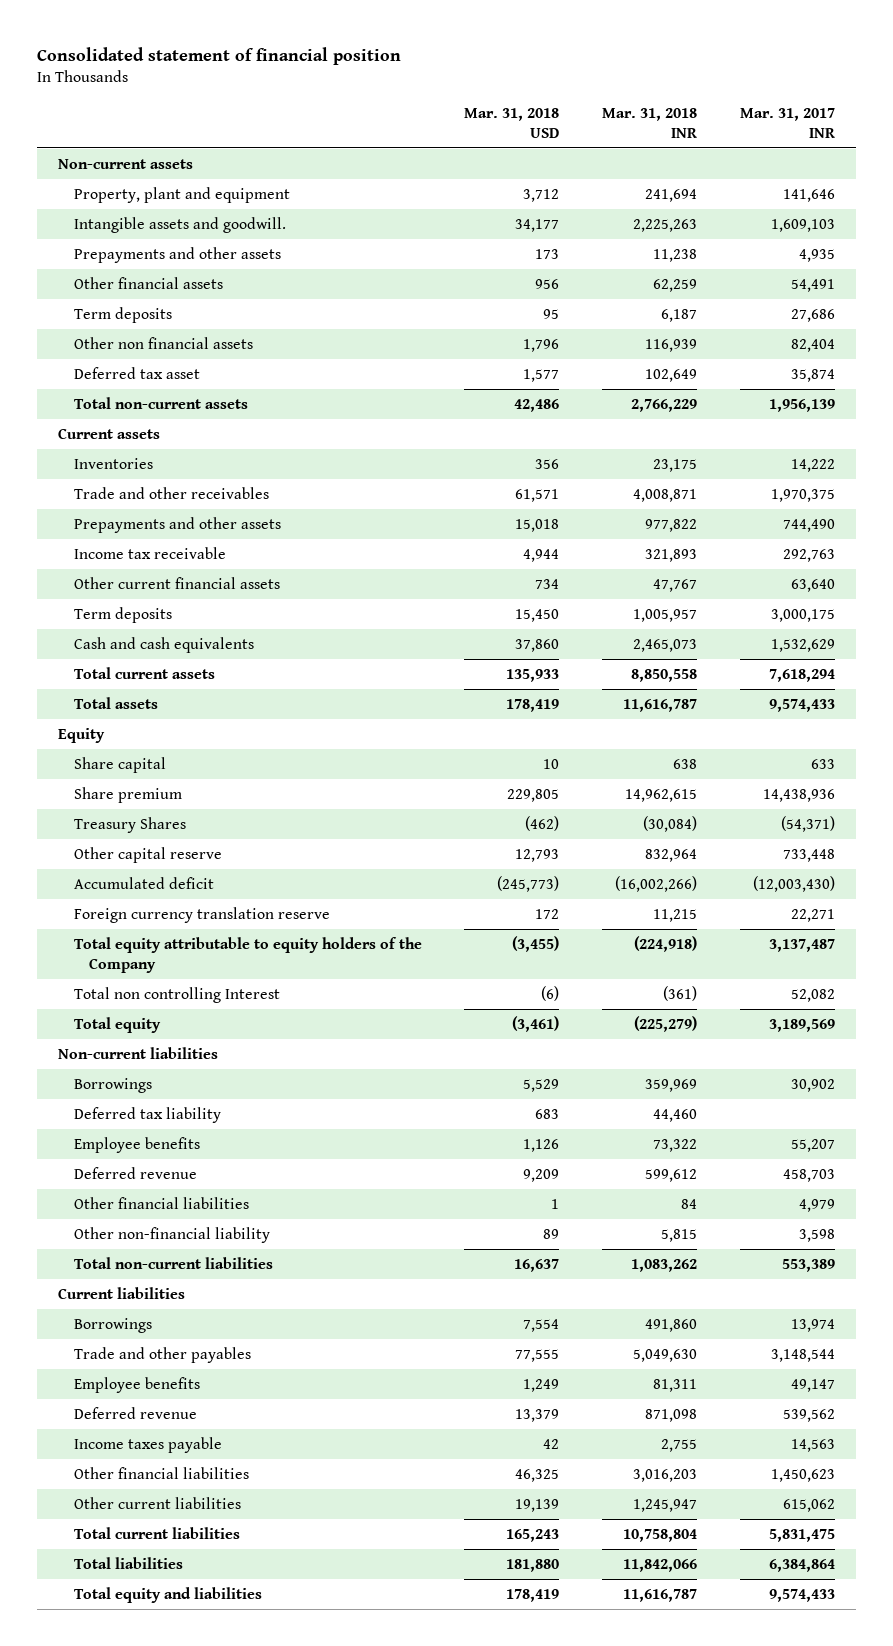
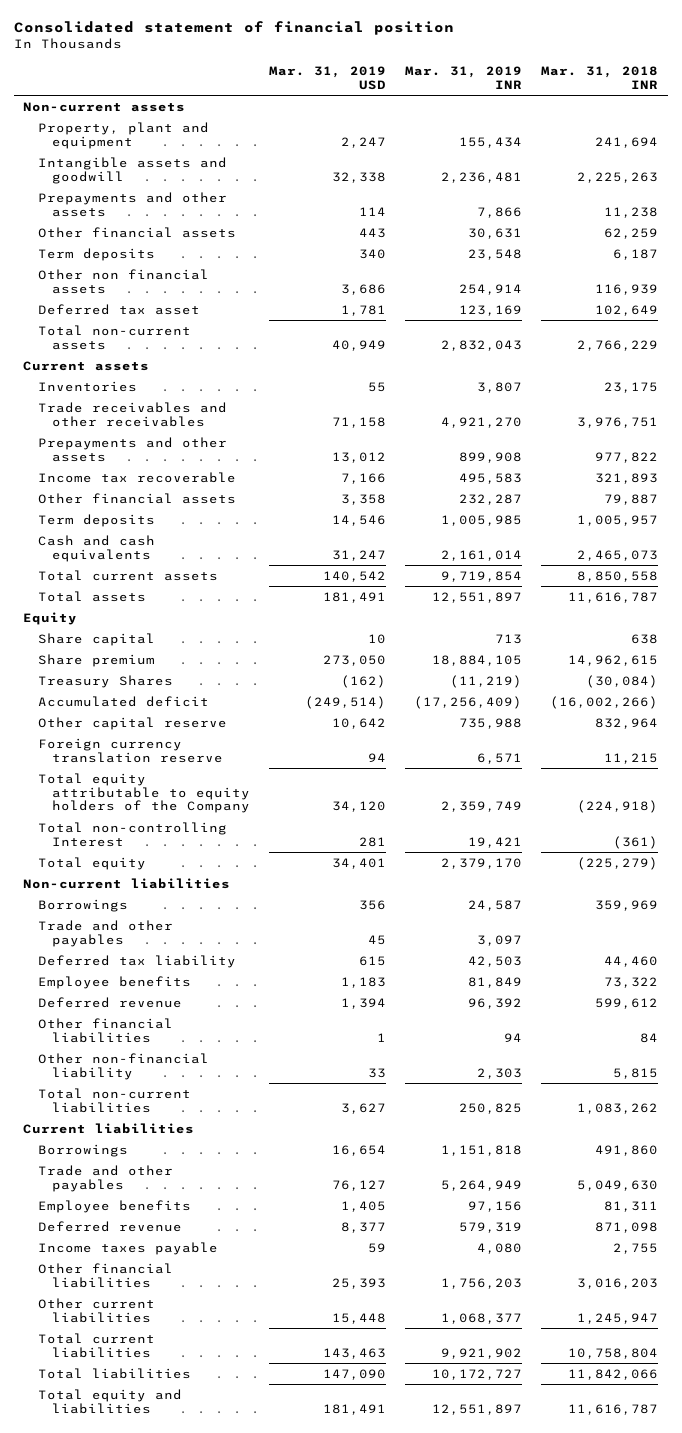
- | Mar. 31, 2018 USD | Mar. 31, 2018 INR | Mar. 31, 2017 INR
+ | Mar. 31, 2019 USD | Mar. 31, 2019 INR | Mar. 31, 2018 INR
- Intangible assets and goodwill. | 34,177 | 2,225,263 | 1,609,103
+ Intangible assets and goodwill | 32,338 | 2,236,481 | 2,225,263
- Trade and other receivables | 61,571 | 4,008,871 | 1,970,375
+ Trade receivables and other receivables | 71,158 | 4,921,270 | 3,976,751
- Income tax receivable | 4,944 | 321,893 | 292,763
- Other current financial assets | 734 | 47,767 | 63,640
+ Income tax recoverable | 7,166 | 495,583 | 321,893
+ Other financial assets | 3,358 | 232,287 | 79,887
moved down: Other capital reserve | 10,642 | 735,988 | 832,964
- Total non controlling Interest | (6) | (361) | 52,082
+ Total non-controlling Interest | 281 | 19,421 | (361)
+ Trade and other payables | 45 | 3,097 |

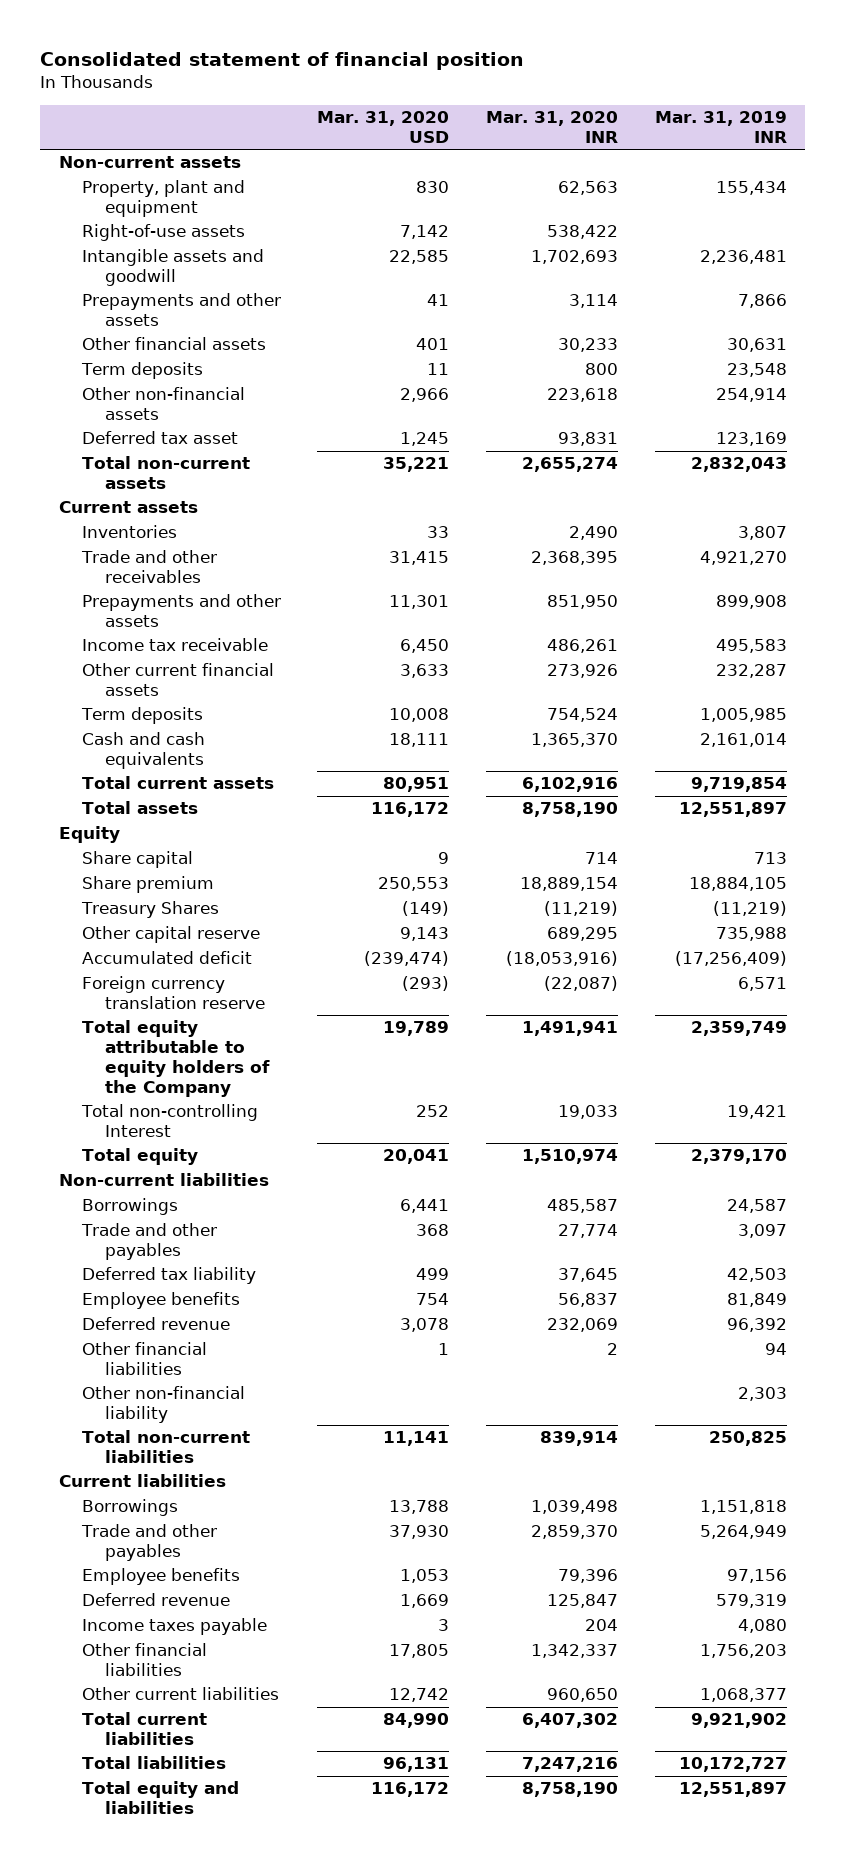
- | Mar. 31, 2019 USD | Mar. 31, 2019 INR | Mar. 31, 2018 INR
+ | Mar. 31, 2020 USD | Mar. 31, 2020 INR | Mar. 31, 2019 INR
+ Right-of-use assets | 7,142 | 538,422 |
- Other non financial assets | 3,686 | 254,914 | 116,939
+ Other non-financial assets | 2,966 | 223,618 | 254,914
- Trade receivables and other receivables | 71,158 | 4,921,270 | 3,976,751
+ Trade and other receivables | 31,415 | 2,368,395 | 4,921,270
- Income tax recoverable | 7,166 | 495,583 | 321,893
- Other financial assets | 3,358 | 232,287 | 79,887
+ Income tax receivable | 6,450 | 486,261 | 495,583
+ Other current financial assets | 3,633 | 273,926 | 232,287
moved down: Accumulated deficit | (239,474) | (18,053,916) | (17,256,409)

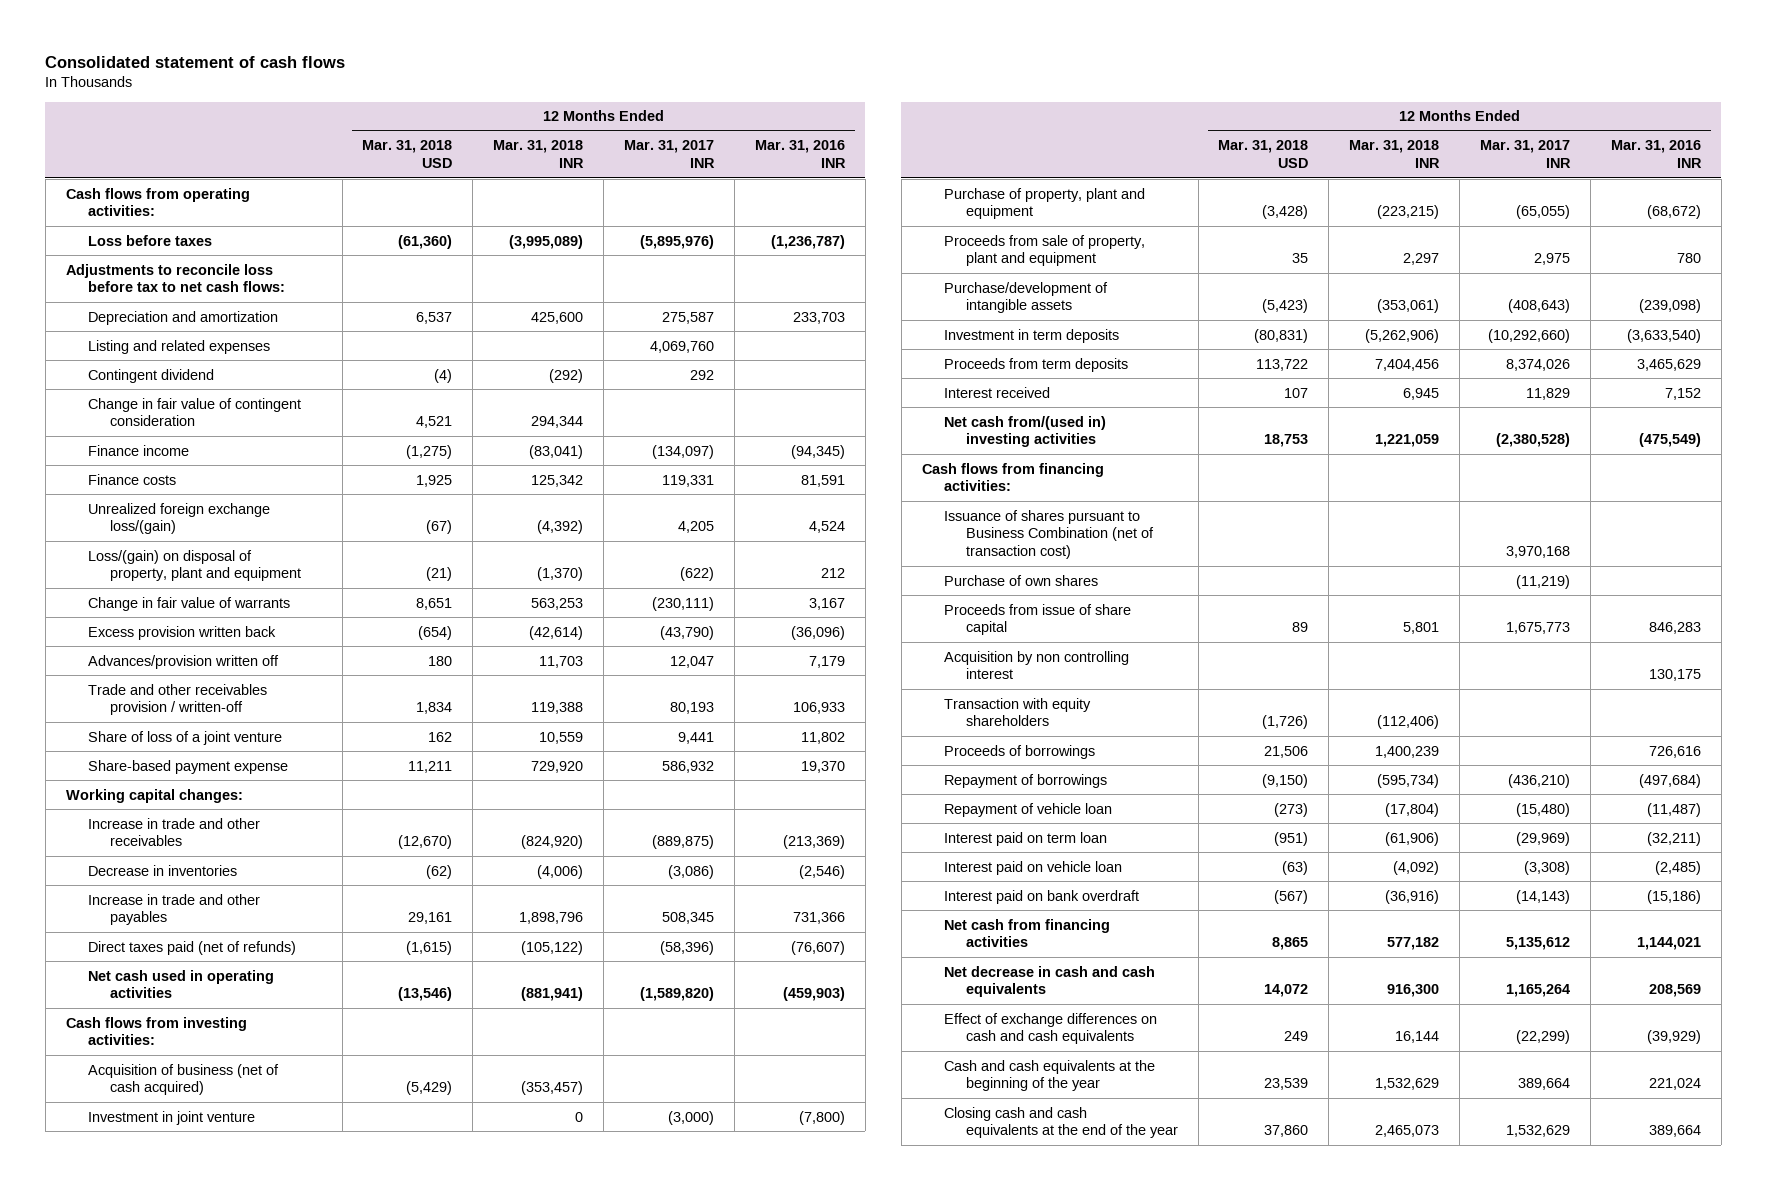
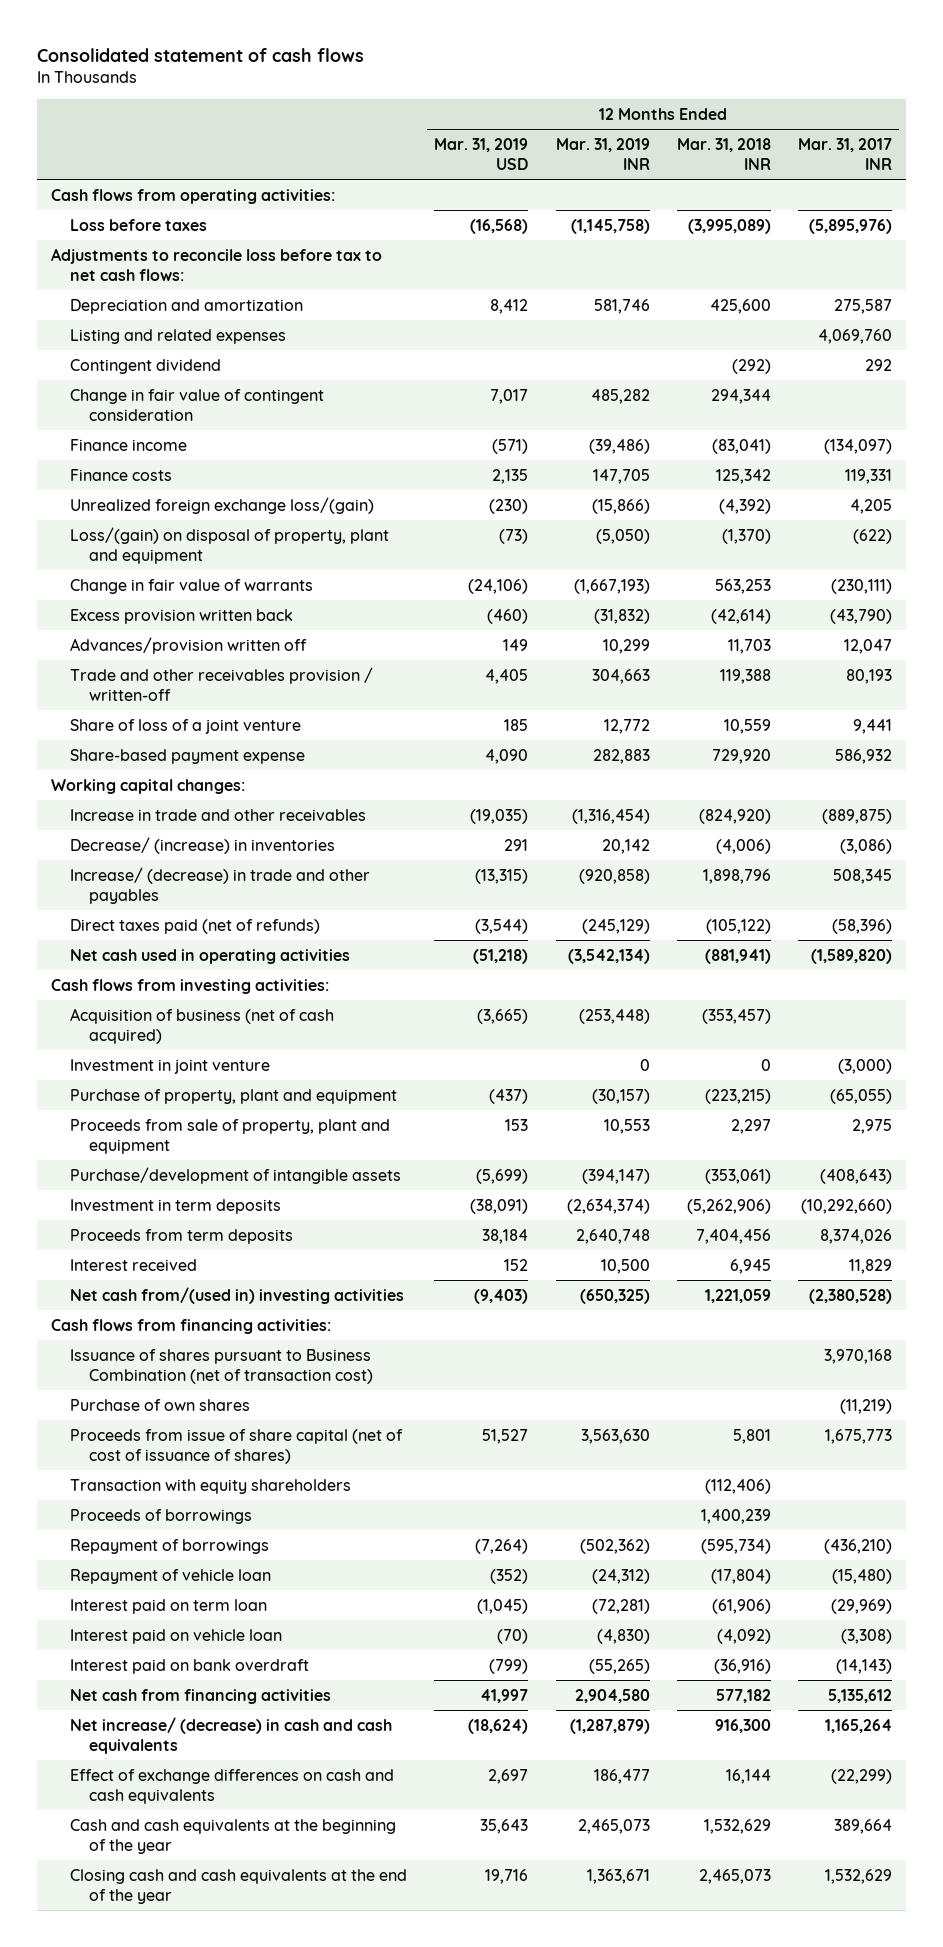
- | 12 Months Ended Mar. 31, 2018 USD | 12 Months Ended Mar. 31, 2018 INR | 12 Months Ended Mar. 31, 2017 INR | 12 Months Ended Mar. 31, 2016 INR
+ | 12 Months Ended Mar. 31, 2019 USD | 12 Months Ended Mar. 31, 2019 INR | 12 Months Ended Mar. 31, 2018 INR | 12 Months Ended Mar. 31, 2017 INR
- Decrease in inventories | (62) | (4,006) | (3,086) | (2,546)
- Increase in trade and other payables | 29,161 | 1,898,796 | 508,345 | 731,366
+ Decrease/ (increase) in inventories | 291 | 20,142 | (4,006) | (3,086)
+ Increase/ (decrease) in trade and other payables | (13,315) | (920,858) | 1,898,796 | 508,345
- Proceeds from issue of share capital | 89 | 5,801 | 1,675,773 | 846,283
- Acquisition by non controlling interest | | | | 130,175
+ Proceeds from issue of share capital (net of cost of issuance of shares) | 51,527 | 3,563,630 | 5,801 | 1,675,773
- Net decrease in cash and cash equivalents | 14,072 | 916,300 | 1,165,264 | 208,569
+ Net increase/ (decrease) in cash and cash equivalents | (18,624) | (1,287,879) | 916,300 | 1,165,264

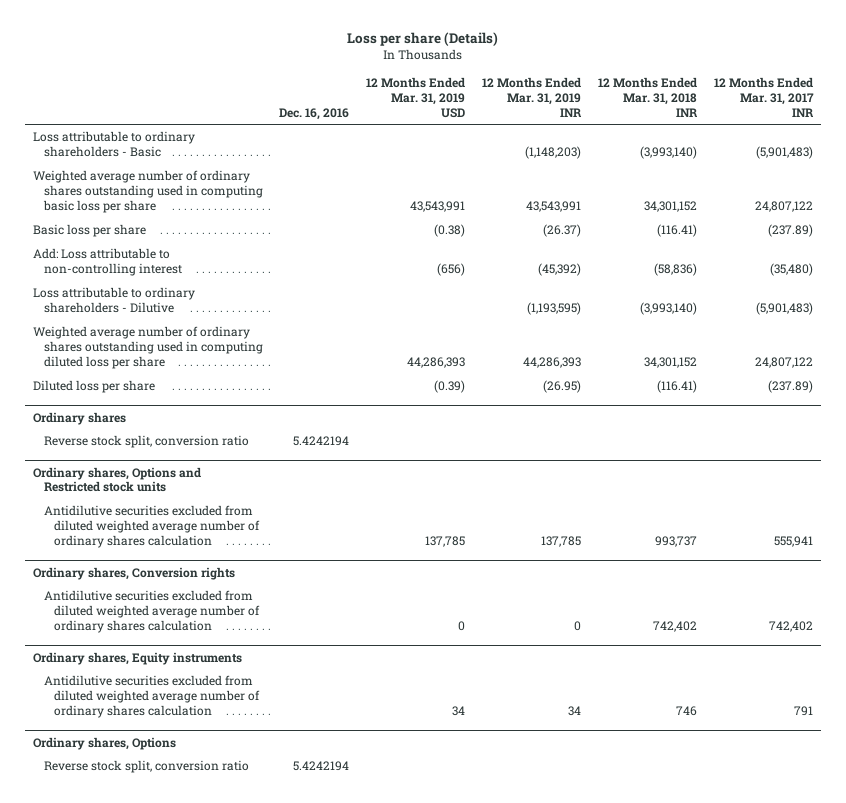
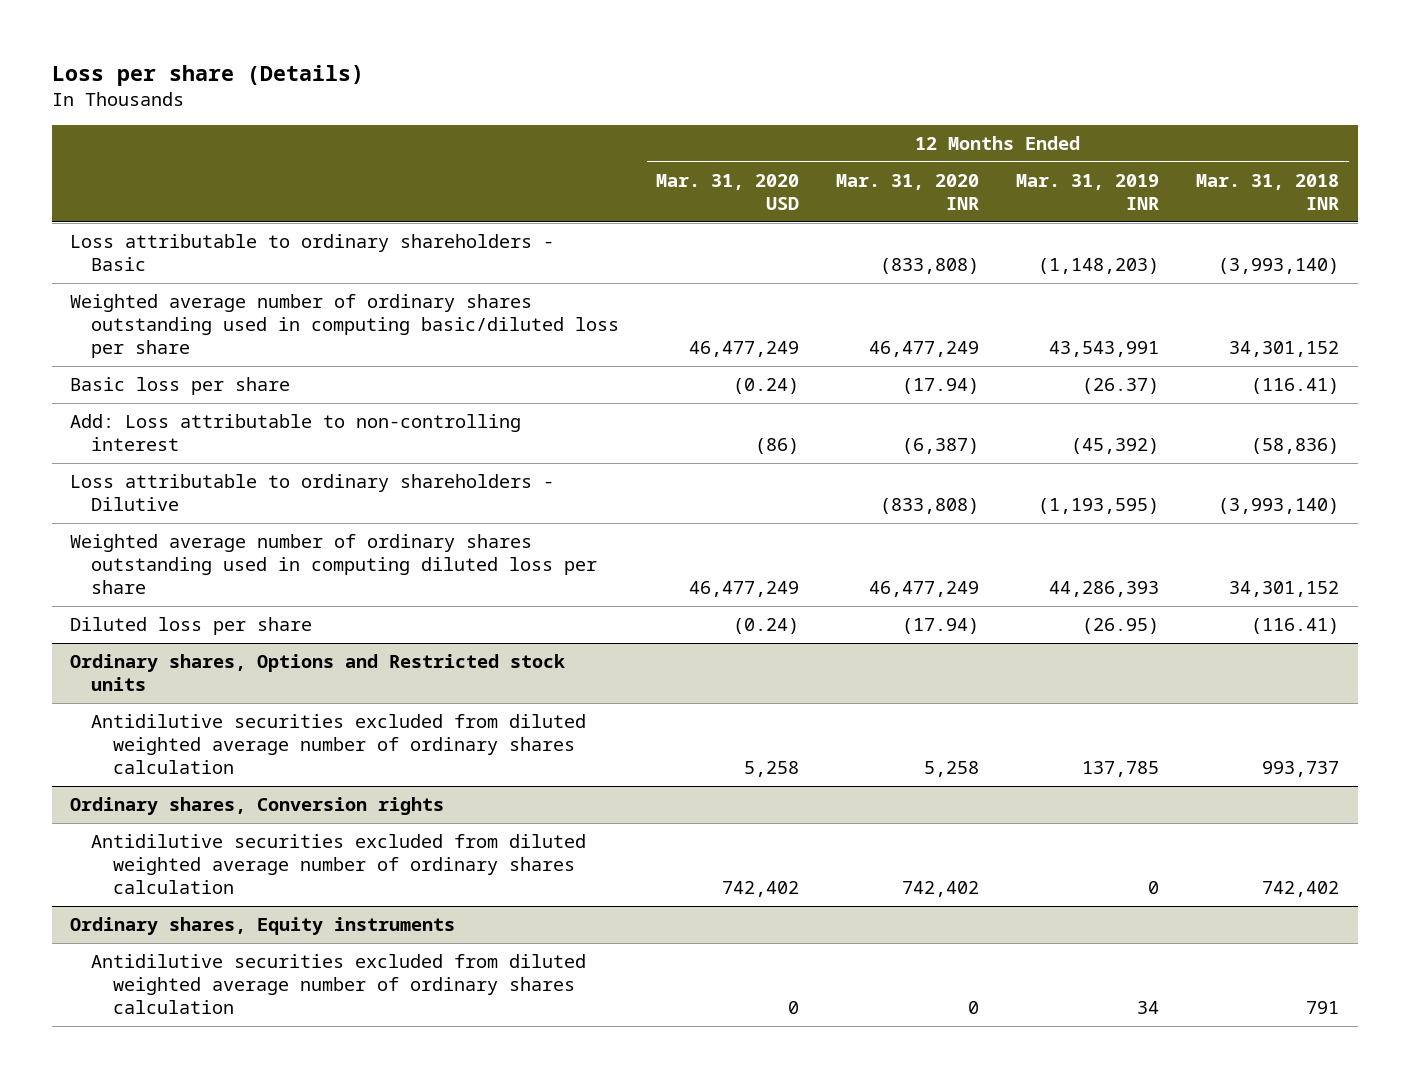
- | Dec. 16, 2016 | 12 Months Ended Mar. 31, 2019 USD | 12 Months Ended Mar. 31, 2019 INR | 12 Months Ended Mar. 31, 2018 INR | 12 Months Ended Mar. 31, 2017 INR
+ | 12 Months Ended Mar. 31, 2020 USD | 12 Months Ended Mar. 31, 2020 INR | 12 Months Ended Mar. 31, 2019 INR | 12 Months Ended Mar. 31, 2018 INR
- Weighted average number of ordinary shares outstanding used in computing basic loss per share | | 43,543,991 | 43,543,991 | 34,301,152 | 24,807,122
+ Weighted average number of ordinary shares outstanding used in computing basic/diluted loss per share | 46,477,249 | 46,477,249 | 43,543,991 | 34,301,152
- Ordinary shares
- Reverse stock split, conversion ratio | 5.4242194 | | | |
@ Ordinary shares, Equity instruments
- Antidilutive securities excluded from diluted weighted average number of ordinary shares calculation | | 34 | 34 | 746 | 791
- Ordinary shares, Options
- Reverse stock split, conversion ratio | 5.4242194 | | | |
@ Ordinary shares, Equity instruments
+ Antidilutive securities excluded from diluted weighted average number of ordinary shares calculation | 0 | 0 | 34 | 791

